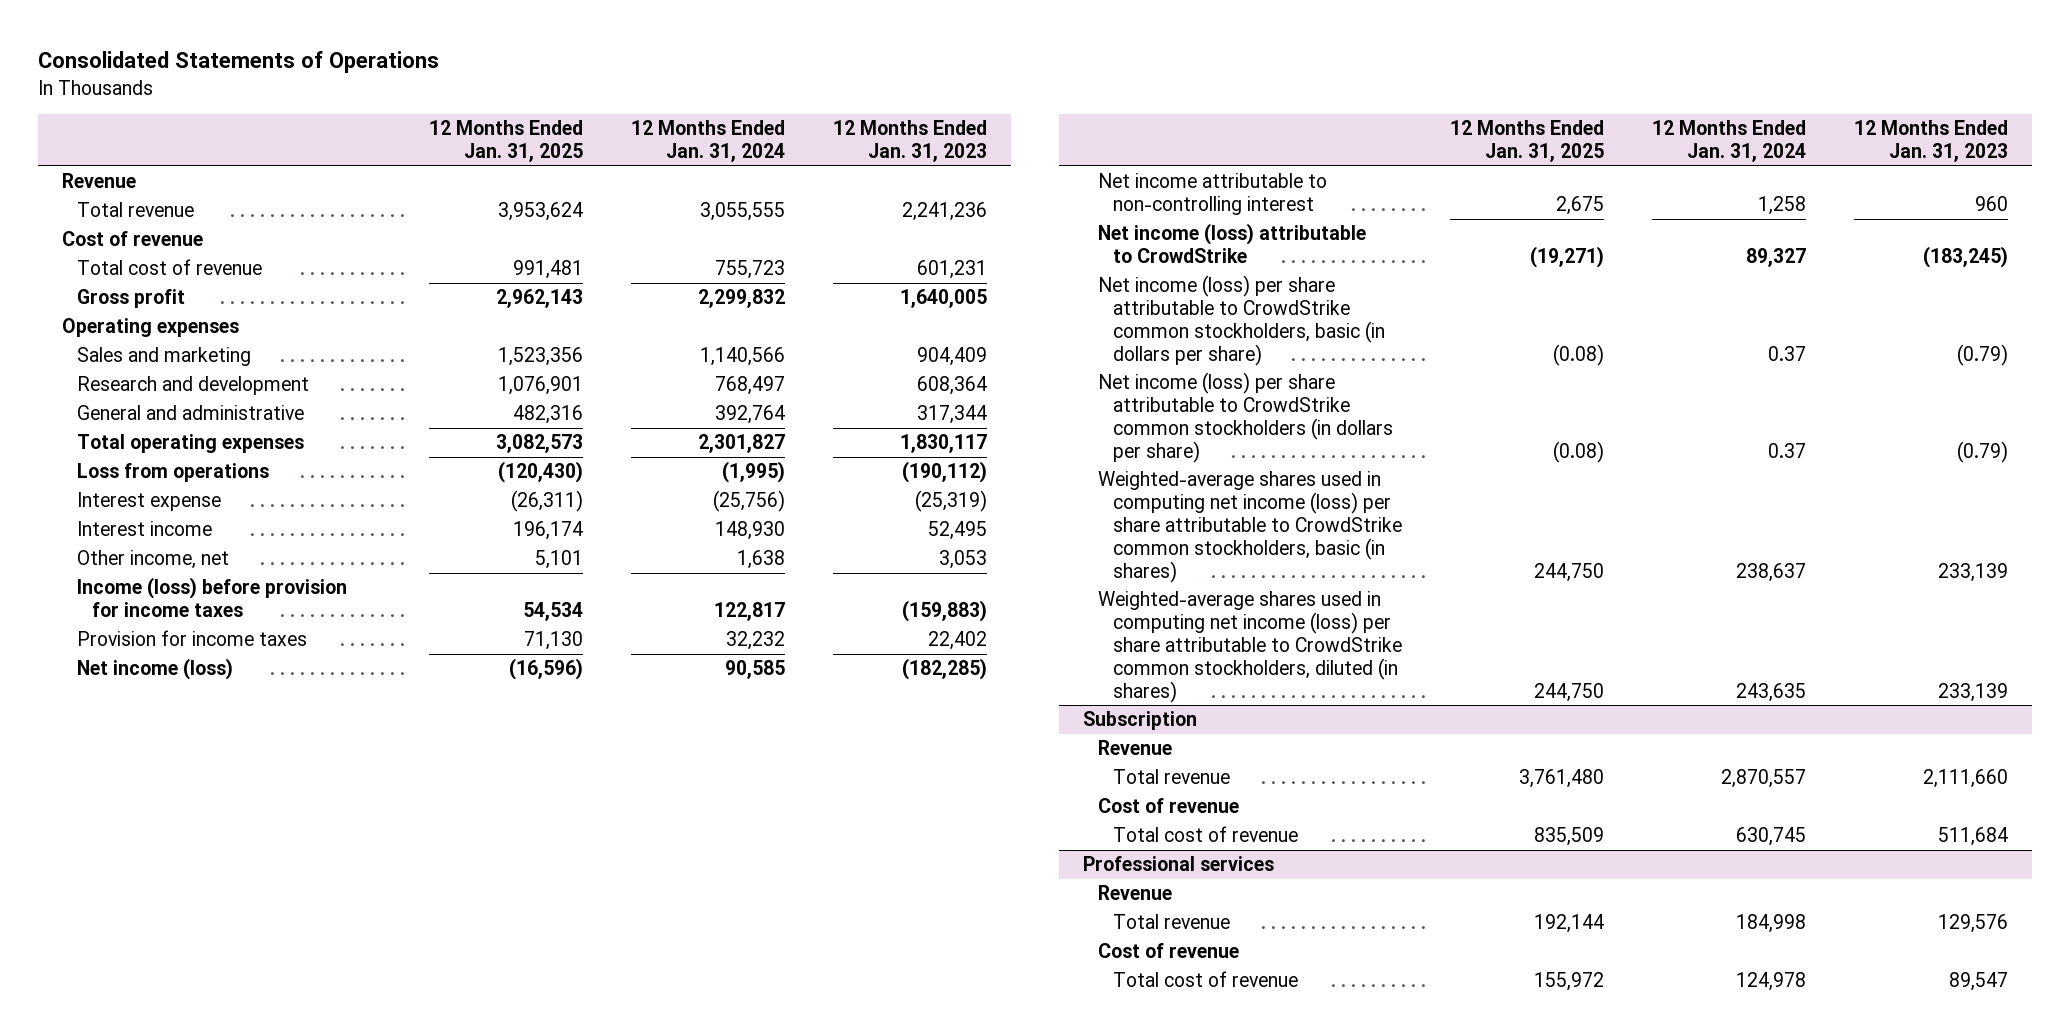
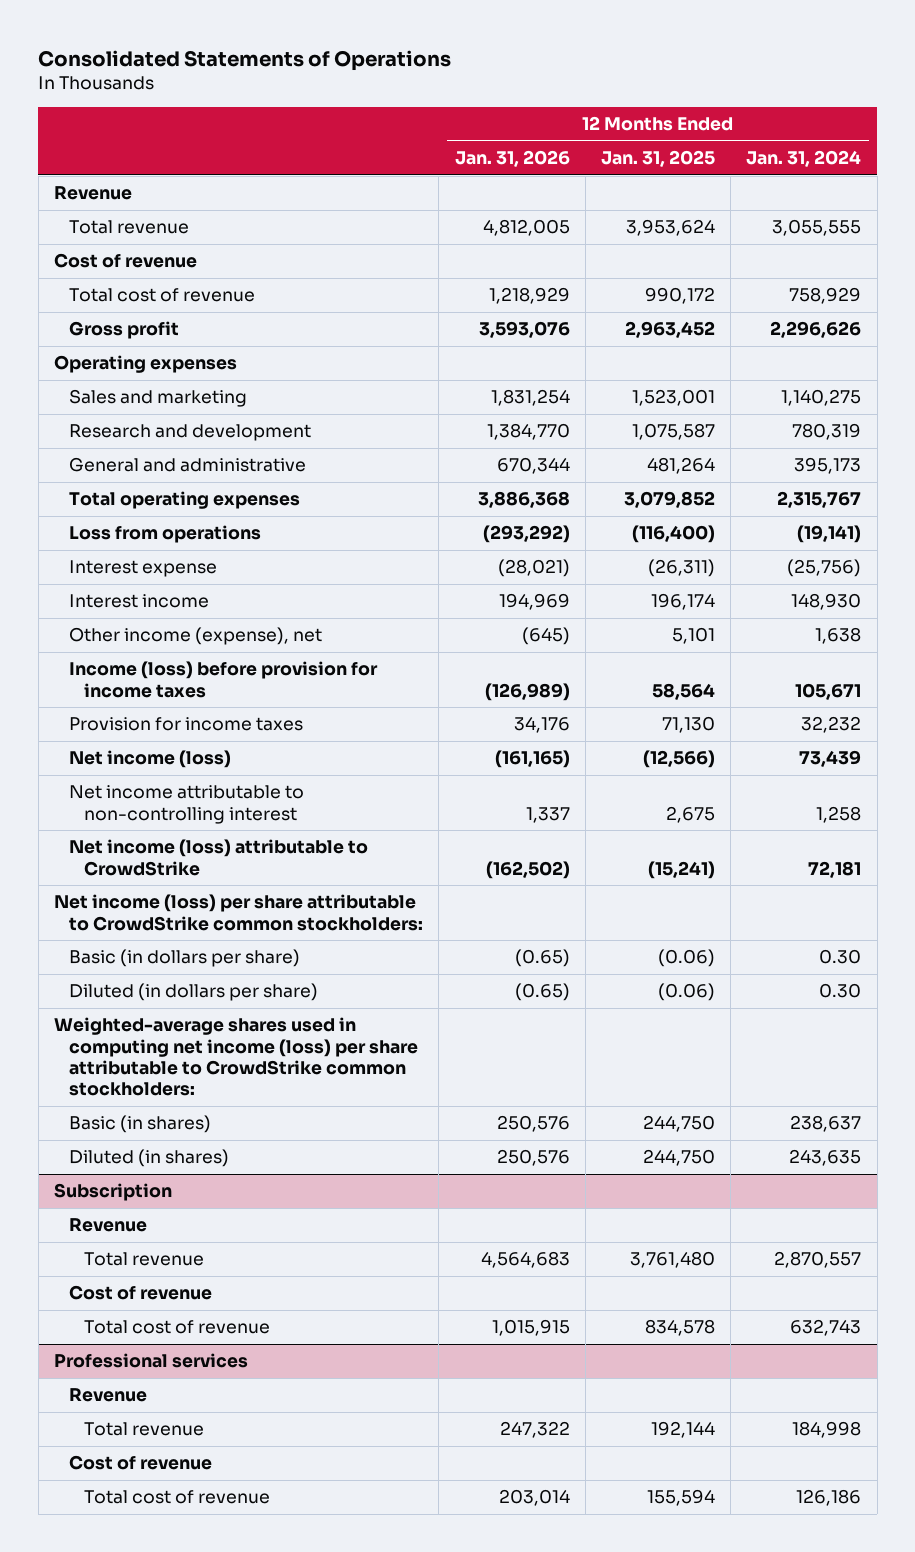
- | 12 Months Ended Jan. 31, 2025 | 12 Months Ended Jan. 31, 2024 | 12 Months Ended Jan. 31, 2023
+ | 12 Months Ended Jan. 31, 2026 | 12 Months Ended Jan. 31, 2025 | 12 Months Ended Jan. 31, 2024
- Total cost of revenue | 991,481 | 755,723 | 601,231
- Gross profit | 2,962,143 | 2,299,832 | 1,640,005
+ Total cost of revenue | 1,218,929 | 990,172 | 758,929
+ Gross profit | 3,593,076 | 2,963,452 | 2,296,626
- Sales and marketing | 1,523,356 | 1,140,566 | 904,409
- Research and development | 1,076,901 | 768,497 | 608,364
- General and administrative | 482,316 | 392,764 | 317,344
- Total operating expenses | 3,082,573 | 2,301,827 | 1,830,117
- Loss from operations | (120,430) | (1,995) | (190,112)
+ Sales and marketing | 1,831,254 | 1,523,001 | 1,140,275
+ Research and development | 1,384,770 | 1,075,587 | 780,319
+ General and administrative | 670,344 | 481,264 | 395,173
+ Total operating expenses | 3,886,368 | 3,079,852 | 2,315,767
+ Loss from operations | (293,292) | (116,400) | (19,141)
- Other income, net | 5,101 | 1,638 | 3,053
- Income (loss) before provision for income taxes | 54,534 | 122,817 | (159,883)
+ Other income (expense), net | (645) | 5,101 | 1,638
+ Income (loss) before provision for income taxes | (126,989) | 58,564 | 105,671
- Net income (loss) | (16,596) | 90,585 | (182,285)
+ Net income (loss) | (161,165) | (12,566) | 73,439
- Net income (loss) attributable to CrowdStrike | (19,271) | 89,327 | (183,245)
- Net income (loss) per share attributable to CrowdStrike common stockholders, basic (in dollars per share) | (0.08) | 0.37 | (0.79)
- Net income (loss) per share attributable to CrowdStrike common stockholders (in dollars per share) | (0.08) | 0.37 | (0.79)
- Weighted-average shares used in computing net income (loss) per share attributable to CrowdStrike common stockholders, basic (in shares) | 244,750 | 238,637 | 233,139
- Weighted-average shares used in computing net income (loss) per share attributable to CrowdStrike common stockholders, diluted (in shares) | 244,750 | 243,635 | 233,139
+ Net income (loss) attributable to CrowdStrike | (162,502) | (15,241) | 72,181
+ Net income (loss) per share attributable to CrowdStrike common stockholders:
+ Basic (in dollars per share) | (0.65) | (0.06) | 0.30
+ Diluted (in dollars per share) | (0.65) | (0.06) | 0.30
+ Weighted-average shares used in computing net income (loss) per share attributable to CrowdStrike common stockholders:
+ Basic (in shares) | 250,576 | 244,750 | 238,637
+ Diluted (in shares) | 250,576 | 244,750 | 243,635
@ Subscription
- Total cost of revenue | 835,509 | 630,745 | 511,684
+ Total cost of revenue | 1,015,915 | 834,578 | 632,743
@ Professional services
- Total cost of revenue | 155,972 | 124,978 | 89,547
+ Total cost of revenue | 203,014 | 155,594 | 126,186

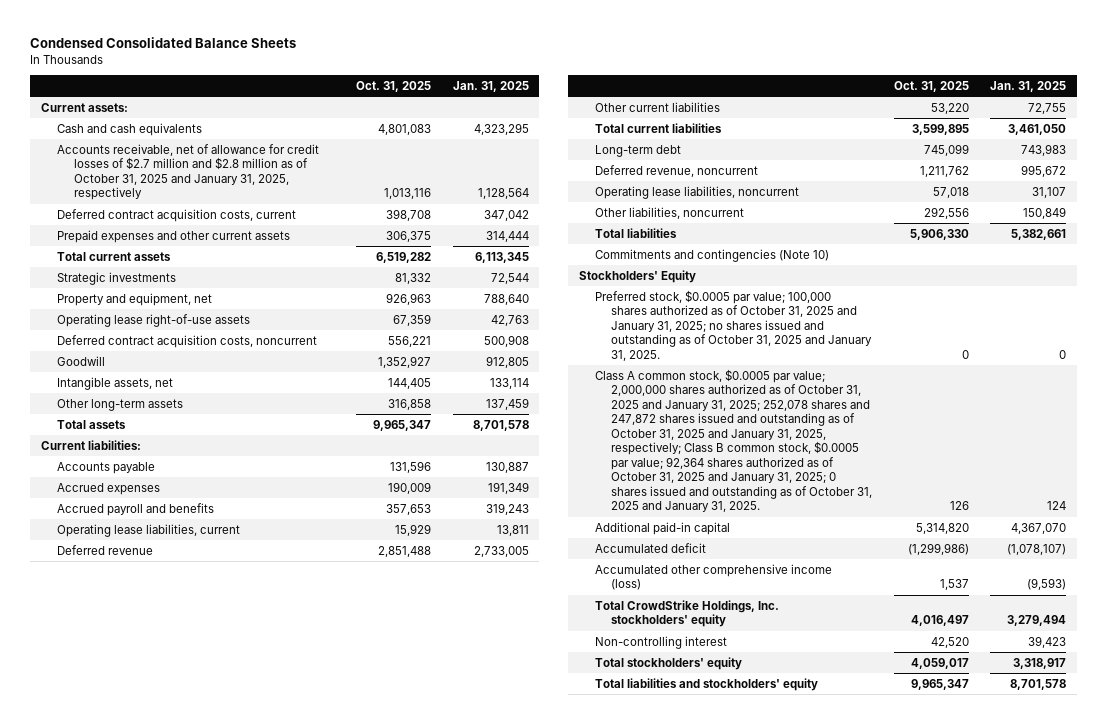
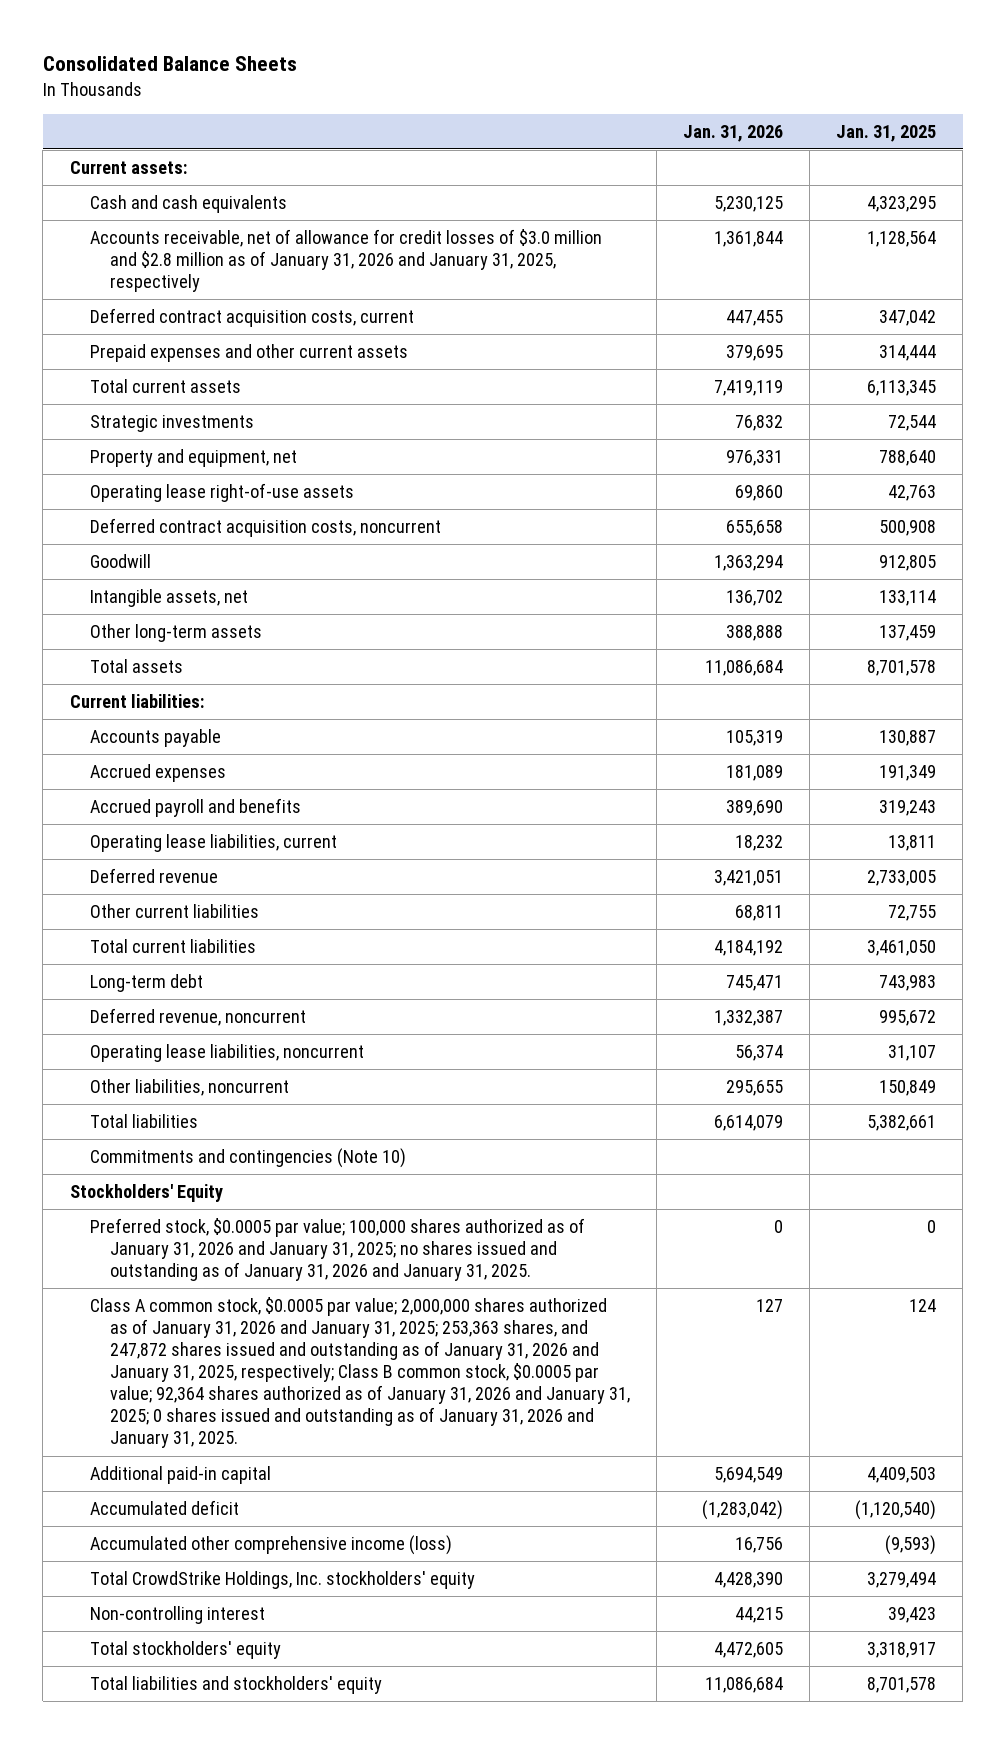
- Condensed Consolidated Balance Sheets
+ Consolidated Balance Sheets
- | Oct. 31, 2025 | Jan. 31, 2025
+ | Jan. 31, 2026 | Jan. 31, 2025
- Accounts receivable, net of allowance for credit losses of $2.7 million and $2.8 million as of October 31, 2025 and January 31, 2025, respectively | 1,013,116 | 1,128,564
+ Accounts receivable, net of allowance for credit losses of $3.0 million and $2.8 million as of January 31, 2026 and January 31, 2025, respectively | 1,361,844 | 1,128,564
- Preferred stock, $0.0005 par value; 100,000 shares authorized as of October 31, 2025 and January 31, 2025; no shares issued and outstanding as of October 31, 2025 and January 31, 2025. | 0 | 0
- Class A common stock, $0.0005 par value; 2,000,000 shares authorized as of October 31, 2025 and January 31, 2025; 252,078 shares and 247,872 shares issued and outstanding as of October 31, 2025 and January 31, 2025, respectively; Class B common stock, $0.0005 par value; 92,364 shares authorized as of October 31, 2025 and January 31, 2025; 0 shares issued and outstanding as of October 31, 2025 and January 31, 2025. | 126 | 124
- Additional paid-in capital | 5,314,820 | 4,367,070
- Accumulated deficit | (1,299,986) | (1,078,107)
+ Preferred stock, $0.0005 par value; 100,000 shares authorized as of January 31, 2026 and January 31, 2025; no shares issued and outstanding as of January 31, 2026 and January 31, 2025. | 0 | 0
+ Class A common stock, $0.0005 par value; 2,000,000 shares authorized as of January 31, 2026 and January 31, 2025; 253,363 shares, and 247,872 shares issued and outstanding as of January 31, 2026 and January 31, 2025, respectively; Class B common stock, $0.0005 par value; 92,364 shares authorized as of January 31, 2026 and January 31, 2025; 0 shares issued and outstanding as of January 31, 2026 and January 31, 2025. | 127 | 124
+ Additional paid-in capital | 5,694,549 | 4,409,503
+ Accumulated deficit | (1,283,042) | (1,120,540)

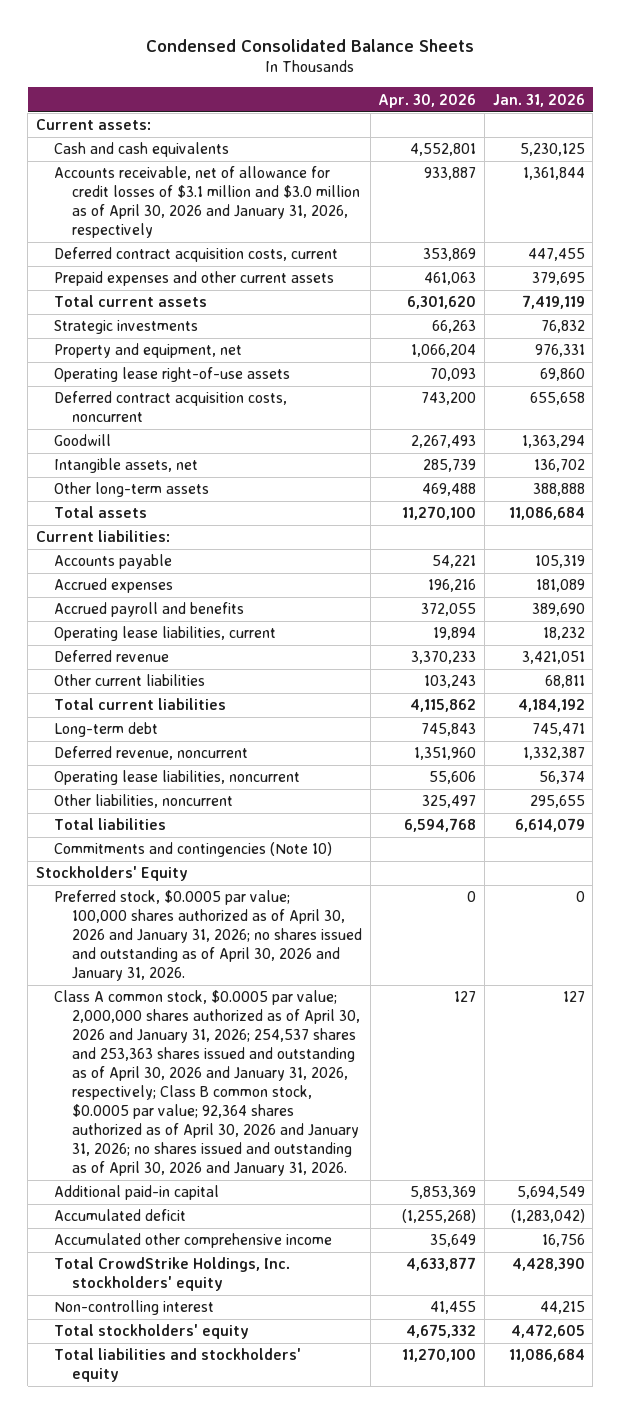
- Consolidated Balance Sheets
+ Condensed Consolidated Balance Sheets
- | Jan. 31, 2026 | Jan. 31, 2025
+ | Apr. 30, 2026 | Jan. 31, 2026
- Accounts receivable, net of allowance for credit losses of $3.0 million and $2.8 million as of January 31, 2026 and January 31, 2025, respectively | 1,361,844 | 1,128,564
+ Accounts receivable, net of allowance for credit losses of $3.1 million and $3.0 million as of April 30, 2026 and January 31, 2026, respectively | 933,887 | 1,361,844
- Preferred stock, $0.0005 par value; 100,000 shares authorized as of January 31, 2026 and January 31, 2025; no shares issued and outstanding as of January 31, 2026 and January 31, 2025. | 0 | 0
- Class A common stock, $0.0005 par value; 2,000,000 shares authorized as of January 31, 2026 and January 31, 2025; 253,363 shares, and 247,872 shares issued and outstanding as of January 31, 2026 and January 31, 2025, respectively; Class B common stock, $0.0005 par value; 92,364 shares authorized as of January 31, 2026 and January 31, 2025; 0 shares issued and outstanding as of January 31, 2026 and January 31, 2025. | 127 | 124
+ Preferred stock, $0.0005 par value; 100,000 shares authorized as of April 30, 2026 and January 31, 2026; no shares issued and outstanding as of April 30, 2026 and January 31, 2026. | 0 | 0
+ Class A common stock, $0.0005 par value; 2,000,000 shares authorized as of April 30, 2026 and January 31, 2026; 254,537 shares and 253,363 shares issued and outstanding as of April 30, 2026 and January 31, 2026, respectively; Class B common stock, $0.0005 par value; 92,364 shares authorized as of April 30, 2026 and January 31, 2026; no shares issued and outstanding as of April 30, 2026 and January 31, 2026. | 127 | 127
- Accumulated other comprehensive income (loss) | 16,756 | (9,593)
+ Accumulated other comprehensive income | 35,649 | 16,756

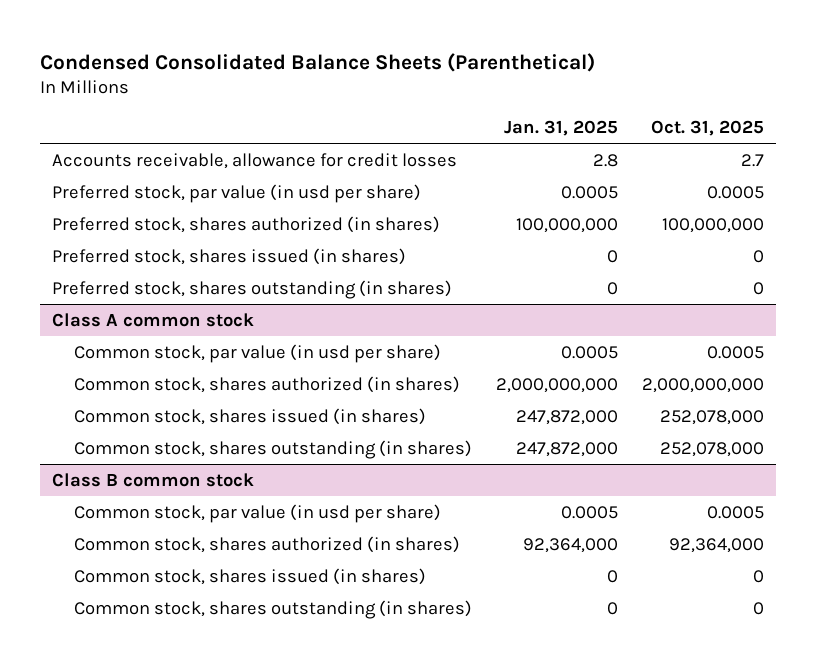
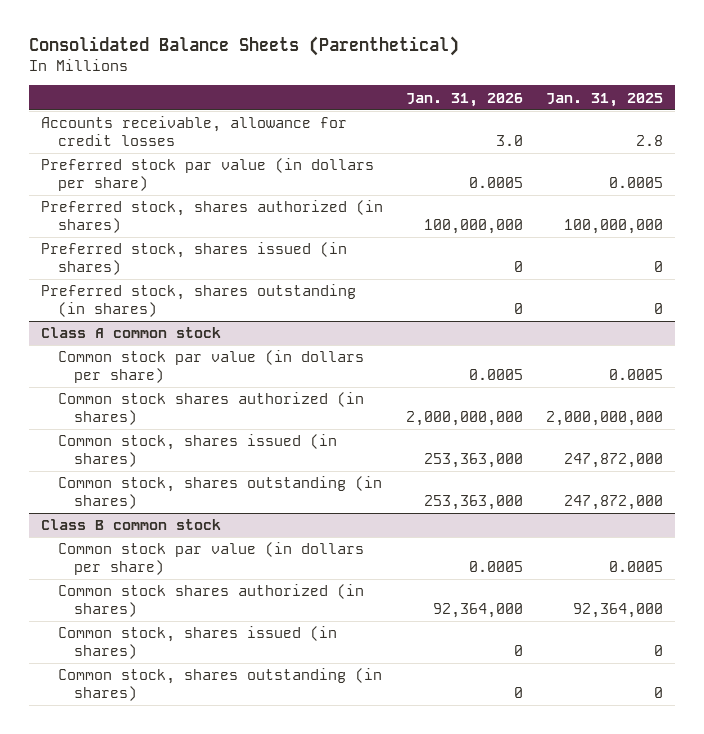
- Condensed Consolidated Balance Sheets (Parenthetical)
+ Consolidated Balance Sheets (Parenthetical)
- | Jan. 31, 2025 | Oct. 31, 2025
+ | Jan. 31, 2026 | Jan. 31, 2025
- Preferred stock, par value (in usd per share) | 0.0005 | 0.0005
+ Preferred stock par value (in dollars per share) | 0.0005 | 0.0005
@ Class A common stock
- Common stock, par value (in usd per share) | 0.0005 | 0.0005
- Common stock, shares authorized (in shares) | 2,000,000,000 | 2,000,000,000
+ Common stock par value (in dollars per share) | 0.0005 | 0.0005
+ Common stock shares authorized (in shares) | 2,000,000,000 | 2,000,000,000
@ Class B common stock
- Common stock, par value (in usd per share) | 0.0005 | 0.0005
- Common stock, shares authorized (in shares) | 92,364,000 | 92,364,000
+ Common stock par value (in dollars per share) | 0.0005 | 0.0005
+ Common stock shares authorized (in shares) | 92,364,000 | 92,364,000

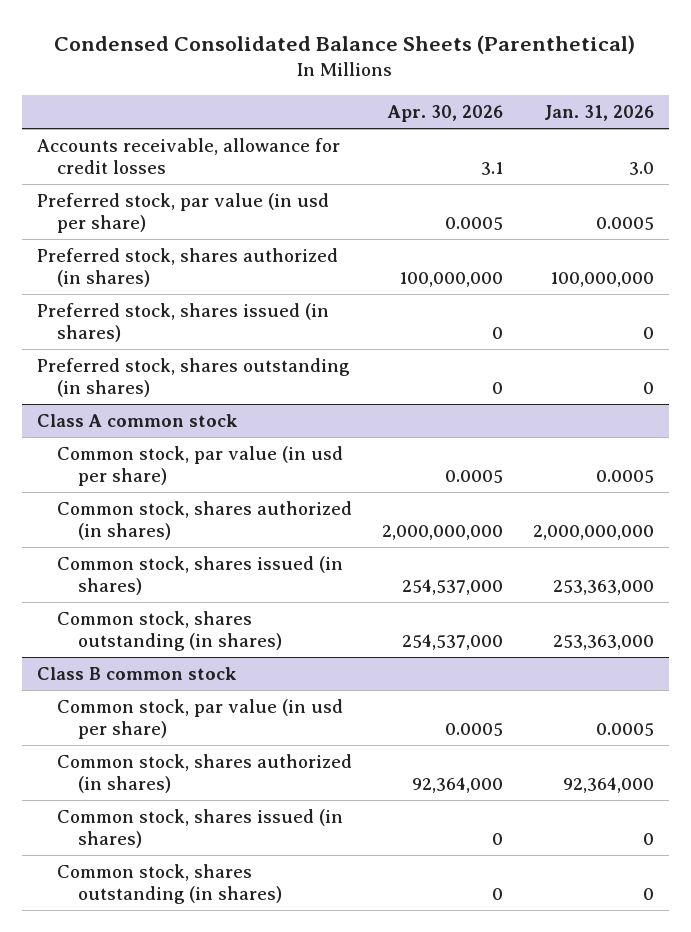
- Consolidated Balance Sheets (Parenthetical)
+ Condensed Consolidated Balance Sheets (Parenthetical)
- | Jan. 31, 2026 | Jan. 31, 2025
+ | Apr. 30, 2026 | Jan. 31, 2026
- Preferred stock par value (in dollars per share) | 0.0005 | 0.0005
+ Preferred stock, par value (in usd per share) | 0.0005 | 0.0005
@ Class A common stock
- Common stock par value (in dollars per share) | 0.0005 | 0.0005
- Common stock shares authorized (in shares) | 2,000,000,000 | 2,000,000,000
+ Common stock, par value (in usd per share) | 0.0005 | 0.0005
+ Common stock, shares authorized (in shares) | 2,000,000,000 | 2,000,000,000
@ Class B common stock
- Common stock par value (in dollars per share) | 0.0005 | 0.0005
- Common stock shares authorized (in shares) | 92,364,000 | 92,364,000
+ Common stock, par value (in usd per share) | 0.0005 | 0.0005
+ Common stock, shares authorized (in shares) | 92,364,000 | 92,364,000

